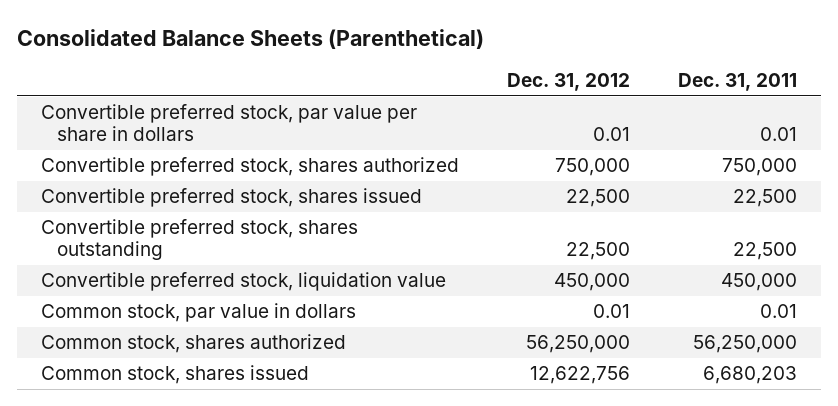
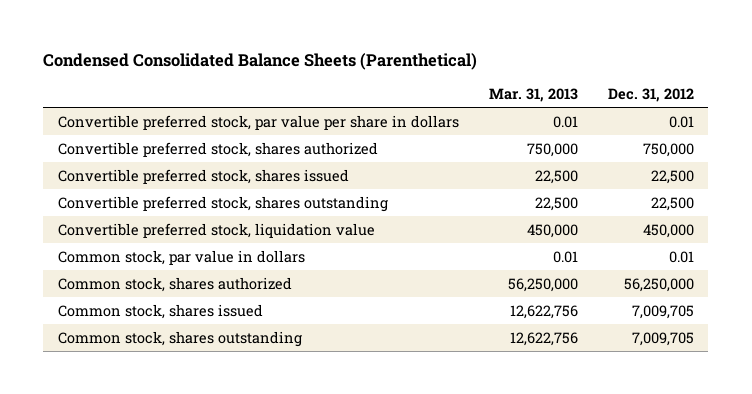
- Consolidated Balance Sheets (Parenthetical)
+ Condensed Consolidated Balance Sheets (Parenthetical)
- | Dec. 31, 2012 | Dec. 31, 2011
+ | Mar. 31, 2013 | Dec. 31, 2012
- Common stock, shares issued | 12,622,756 | 6,680,203
+ Common stock, shares issued | 12,622,756 | 7,009,705
+ Common stock, shares outstanding | 12,622,756 | 7,009,705

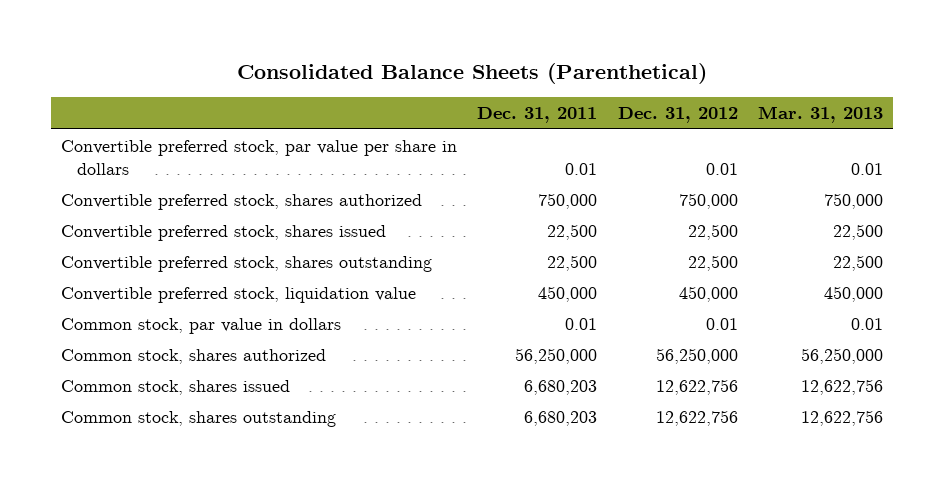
- Condensed Consolidated Balance Sheets (Parenthetical)
+ Consolidated Balance Sheets (Parenthetical)
- | Mar. 31, 2013 | Dec. 31, 2012
+ | Dec. 31, 2011 | Dec. 31, 2012 | Mar. 31, 2013
- Common stock, shares issued | 12,622,756 | 7,009,705
- Common stock, shares outstanding | 12,622,756 | 7,009,705
+ Common stock, shares issued | 6,680,203 | 12,622,756 | 12,622,756
+ Common stock, shares outstanding | 6,680,203 | 12,622,756 | 12,622,756

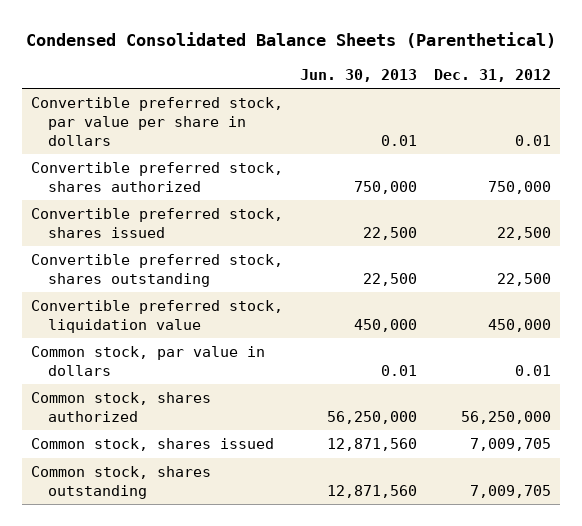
- Consolidated Balance Sheets (Parenthetical)
+ Condensed Consolidated Balance Sheets (Parenthetical)
- | Dec. 31, 2011 | Dec. 31, 2012 | Mar. 31, 2013
+ | Jun. 30, 2013 | Dec. 31, 2012
- Common stock, shares issued | 6,680,203 | 12,622,756 | 12,622,756
- Common stock, shares outstanding | 6,680,203 | 12,622,756 | 12,622,756
+ Common stock, shares issued | 12,871,560 | 7,009,705
+ Common stock, shares outstanding | 12,871,560 | 7,009,705

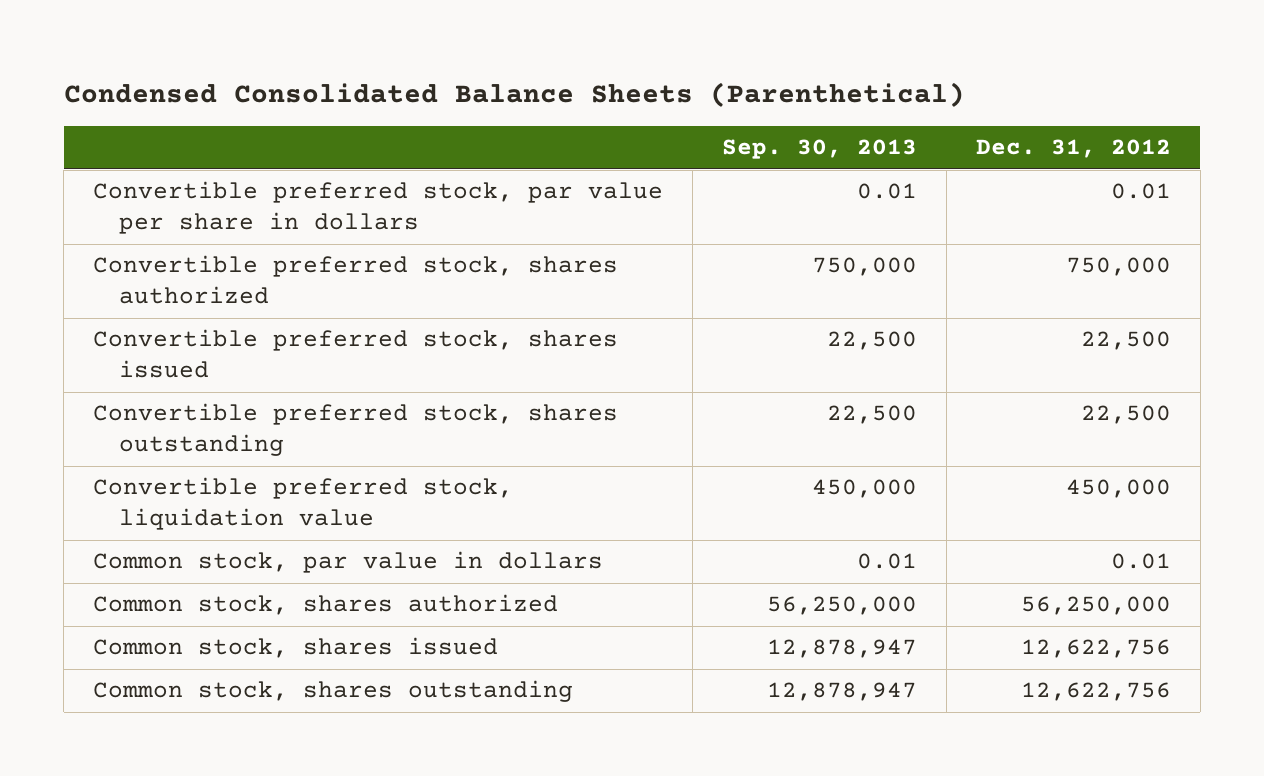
- | Jun. 30, 2013 | Dec. 31, 2012
+ | Sep. 30, 2013 | Dec. 31, 2012
- Common stock, shares issued | 12,871,560 | 7,009,705
- Common stock, shares outstanding | 12,871,560 | 7,009,705
+ Common stock, shares issued | 12,878,947 | 12,622,756
+ Common stock, shares outstanding | 12,878,947 | 12,622,756

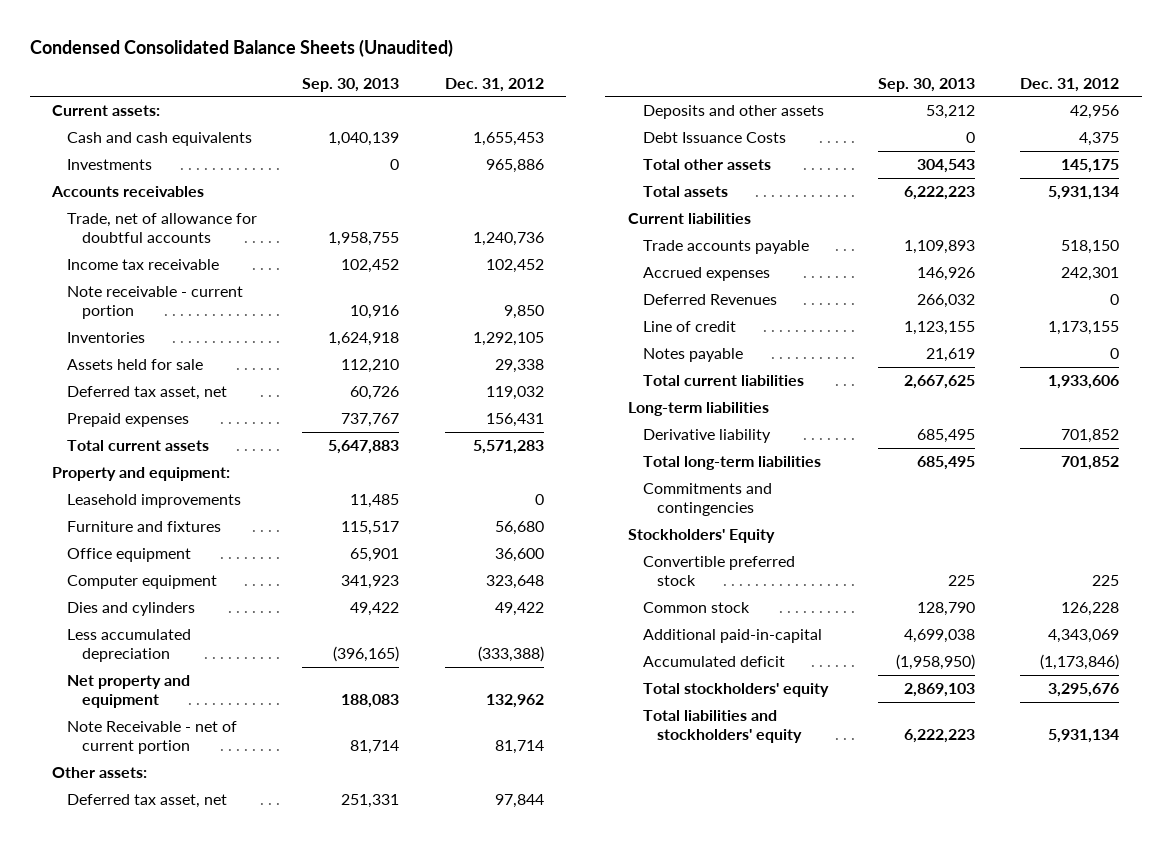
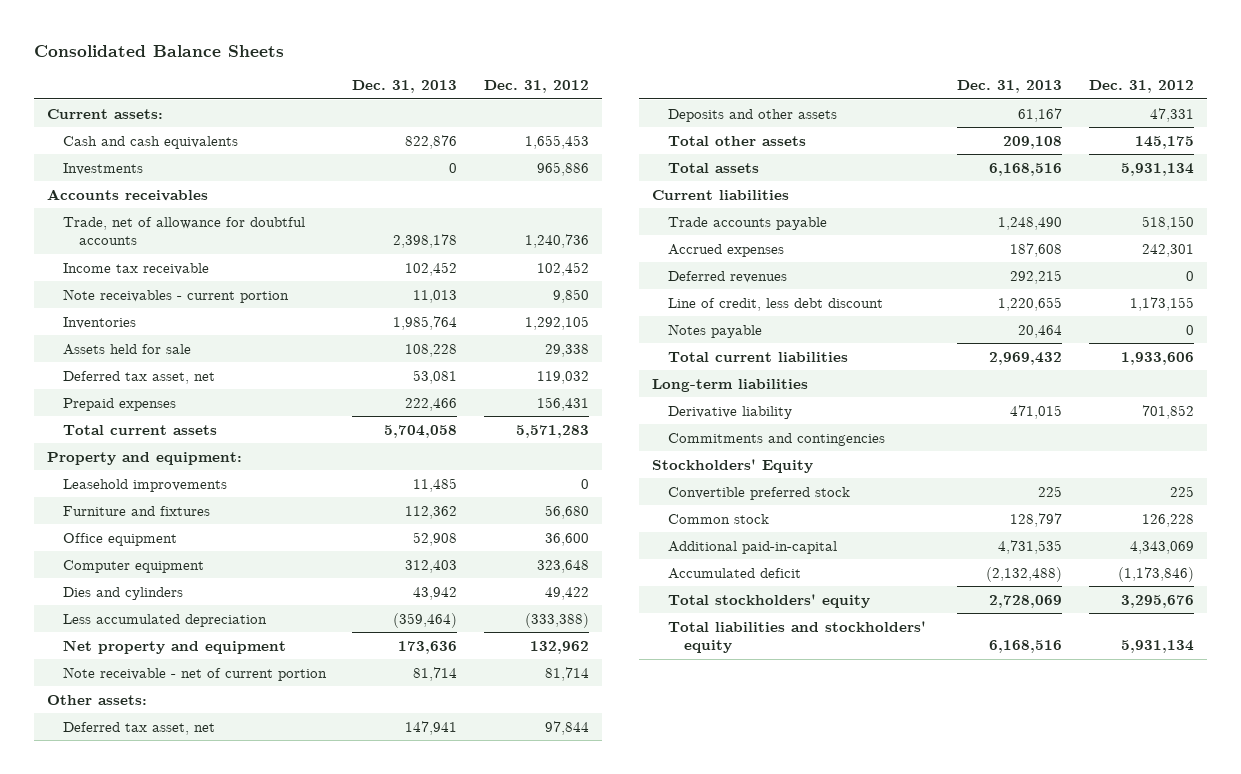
- Condensed Consolidated Balance Sheets (Unaudited)
+ Consolidated Balance Sheets
- | Sep. 30, 2013 | Dec. 31, 2012
+ | Dec. 31, 2013 | Dec. 31, 2012
- Note receivable - current portion | 10,916 | 9,850
+ Note receivables - current portion | 11,013 | 9,850
- Note Receivable - net of current portion | 81,714 | 81,714
+ Note receivable - net of current portion | 81,714 | 81,714
- Deposits and other assets | 53,212 | 42,956
- Debt Issuance Costs | 0 | 4,375
+ Deposits and other assets | 61,167 | 47,331
- Deferred Revenues | 266,032 | 0
- Line of credit | 1,123,155 | 1,173,155
+ Deferred revenues | 292,215 | 0
+ Line of credit, less debt discount | 1,220,655 | 1,173,155
- Total long-term liabilities | 685,495 | 701,852

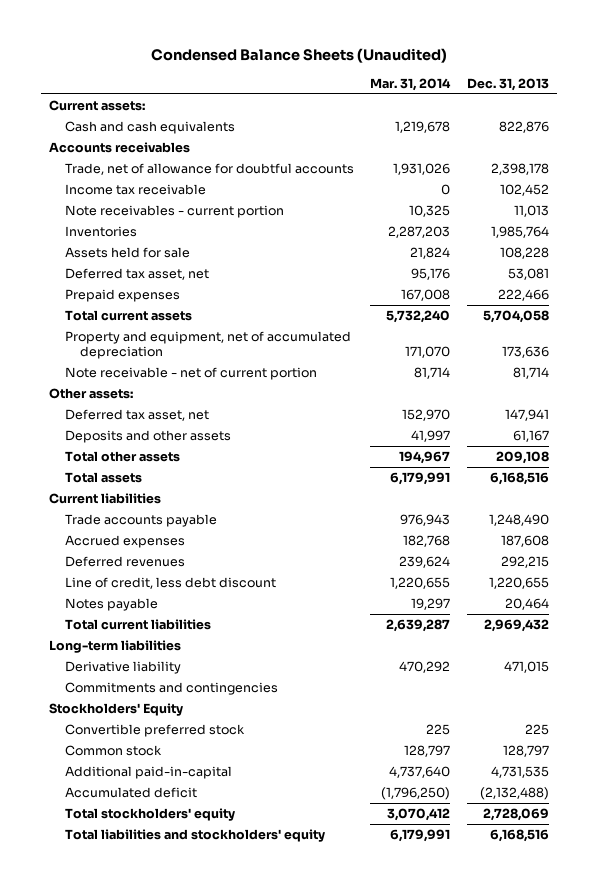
- Consolidated Balance Sheets
+ Condensed Balance Sheets (Unaudited)
- | Dec. 31, 2013 | Dec. 31, 2012
+ | Mar. 31, 2014 | Dec. 31, 2013
- Investments | 0 | 965,886
- Property and equipment:
- Leasehold improvements | 11,485 | 0
- Furniture and fixtures | 112,362 | 56,680
- Office equipment | 52,908 | 36,600
- Computer equipment | 312,403 | 323,648
- Dies and cylinders | 43,942 | 49,422
- Less accumulated depreciation | (359,464) | (333,388)
- Net property and equipment | 173,636 | 132,962
+ Property and equipment, net of accumulated depreciation | 171,070 | 173,636

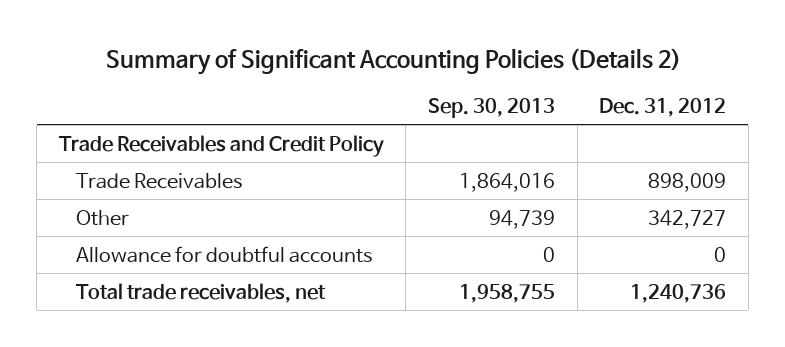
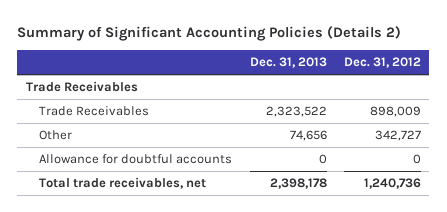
- | Sep. 30, 2013 | Dec. 31, 2012
+ | Dec. 31, 2013 | Dec. 31, 2012
- Trade Receivables and Credit Policy
+ Trade Receivables

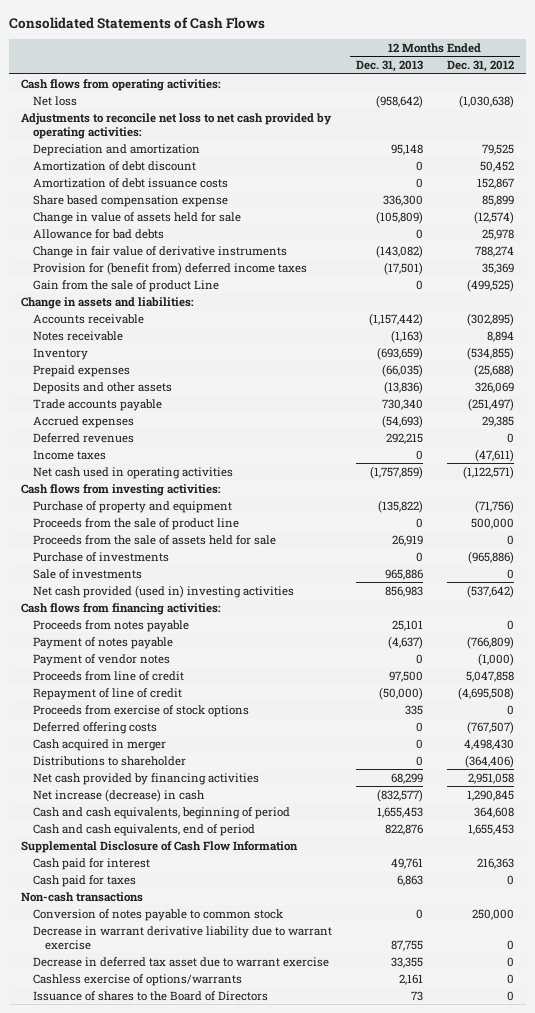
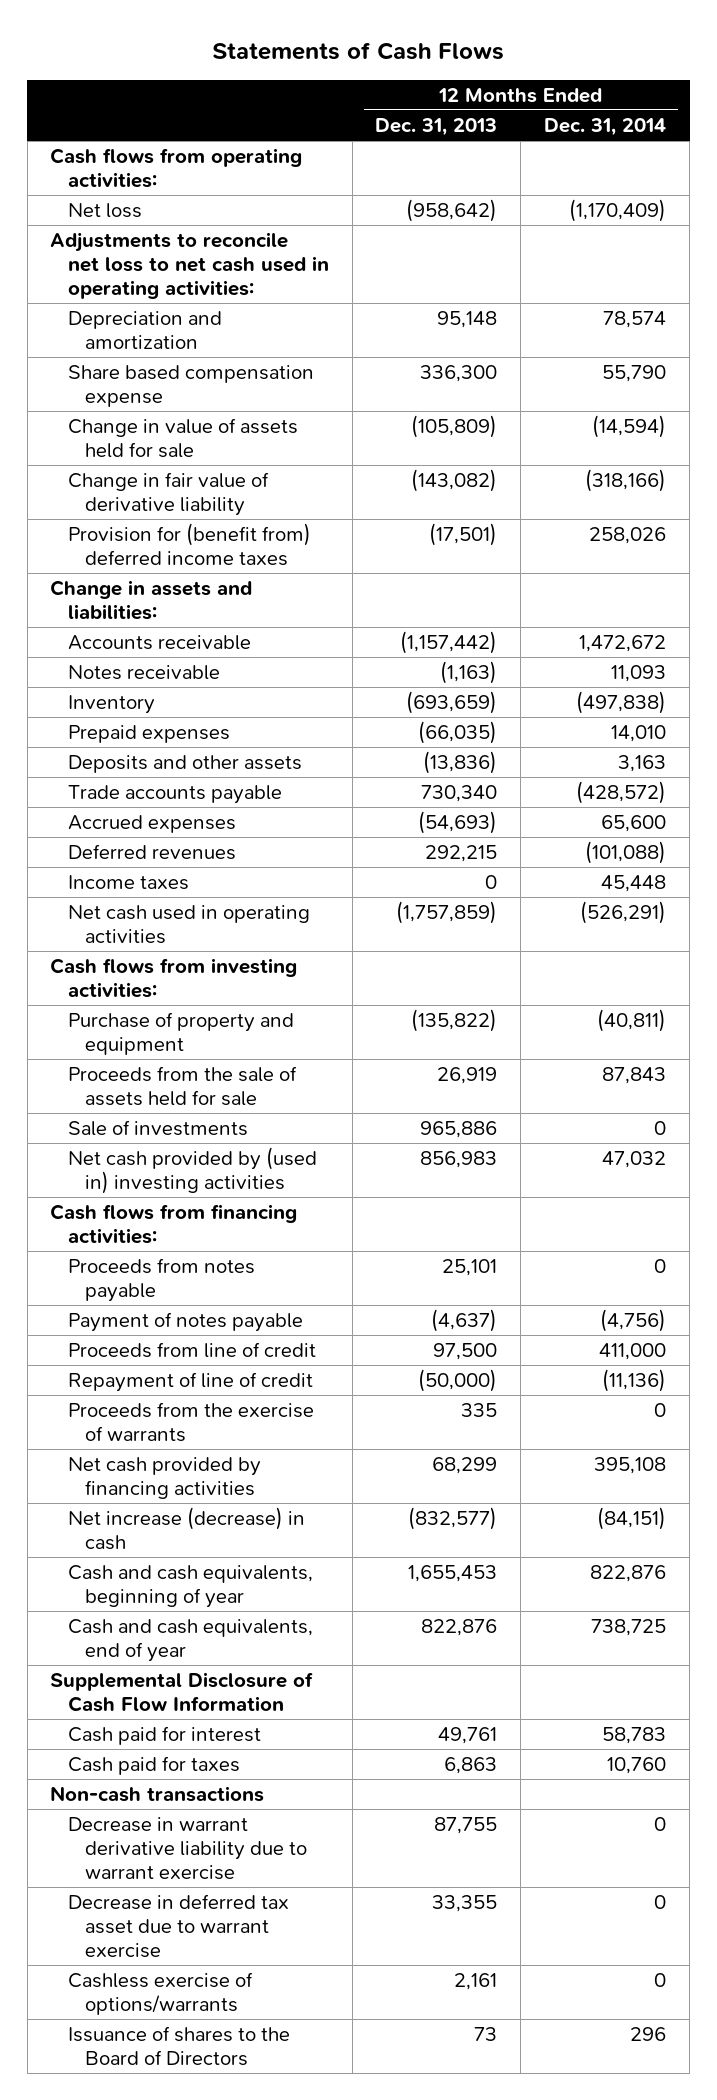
- Consolidated Statements of Cash Flows
+ Statements of Cash Flows
- | 12 Months Ended Dec. 31, 2013 | 12 Months Ended Dec. 31, 2012
+ | 12 Months Ended Dec. 31, 2013 | 12 Months Ended Dec. 31, 2014
- Adjustments to reconcile net loss to net cash provided by operating activities:
+ Adjustments to reconcile net loss to net cash used in operating activities:
- Amortization of debt discount | 0 | 50,452
- Amortization of debt issuance costs | 0 | 152,867
- Allowance for bad debts | 0 | 25,978
- Change in fair value of derivative instruments | (143,082) | 788,274
+ Change in fair value of derivative liability | (143,082) | (318,166)
- Gain from the sale of product Line | 0 | (499,525)
- Proceeds from the sale of product line | 0 | 500,000
- Purchase of investments | 0 | (965,886)
- Net cash provided (used in) investing activities | 856,983 | (537,642)
+ Net cash provided by (used in) investing activities | 856,983 | 47,032
- Payment of vendor notes | 0 | (1,000)
- Proceeds from exercise of stock options | 335 | 0
- Deferred offering costs | 0 | (767,507)
- Cash acquired in merger | 0 | 4,498,430
- Distributions to shareholder | 0 | (364,406)
+ Proceeds from the exercise of warrants | 335 | 0
- Cash and cash equivalents, beginning of period | 1,655,453 | 364,608
- Cash and cash equivalents, end of period | 822,876 | 1,655,453
+ Cash and cash equivalents, beginning of year | 1,655,453 | 822,876
+ Cash and cash equivalents, end of year | 822,876 | 738,725
- Conversion of notes payable to common stock | 0 | 250,000

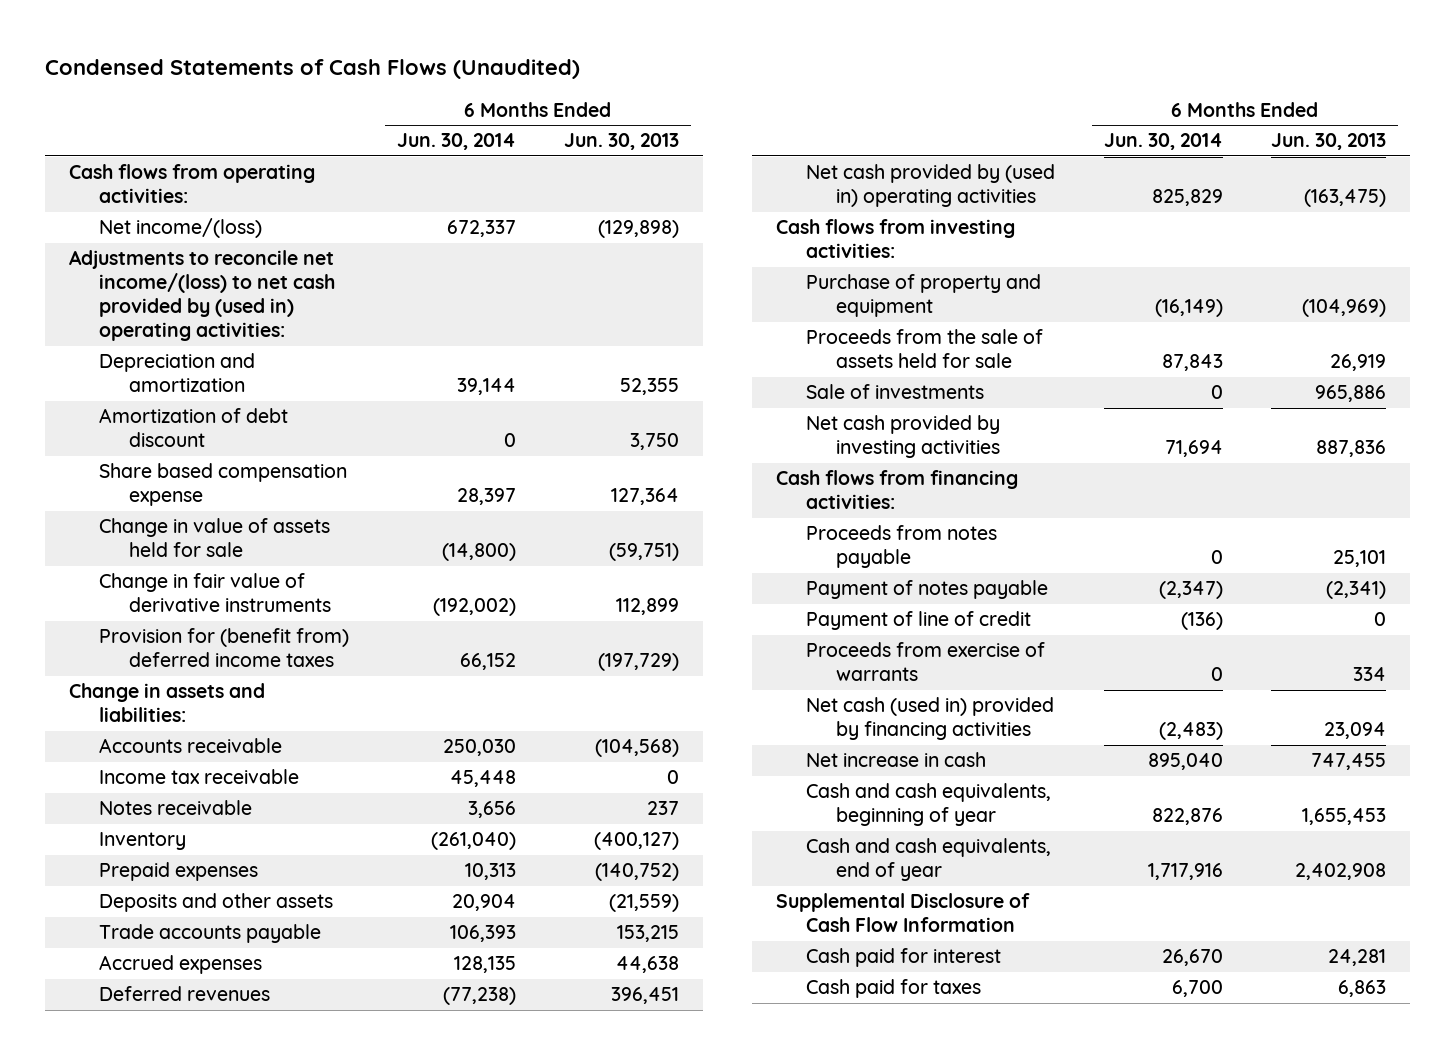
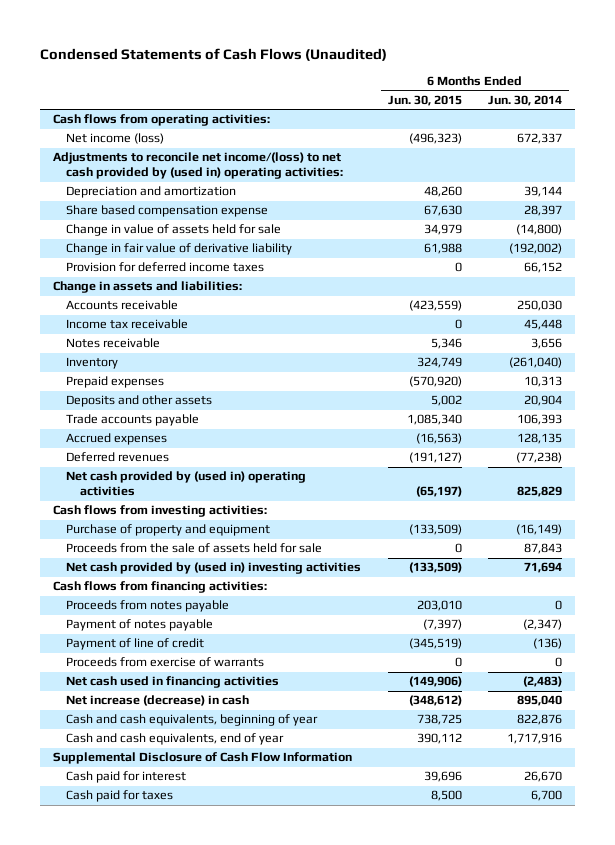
- | 6 Months Ended Jun. 30, 2014 | 6 Months Ended Jun. 30, 2013
+ | 6 Months Ended Jun. 30, 2015 | 6 Months Ended Jun. 30, 2014
- Net income/(loss) | 672,337 | (129,898)
+ Net income (loss) | (496,323) | 672,337
- Amortization of debt discount | 0 | 3,750
- Change in fair value of derivative instruments | (192,002) | 112,899
- Provision for (benefit from) deferred income taxes | 66,152 | (197,729)
+ Change in fair value of derivative liability | 61,988 | (192,002)
+ Provision for deferred income taxes | 0 | 66,152
- Sale of investments | 0 | 965,886
- Net cash provided by investing activities | 71,694 | 887,836
+ Net cash provided by (used in) investing activities | (133,509) | 71,694
- Net cash (used in) provided by financing activities | (2,483) | 23,094
- Net increase in cash | 895,040 | 747,455
+ Net cash used in financing activities | (149,906) | (2,483)
+ Net increase (decrease) in cash | (348,612) | 895,040

